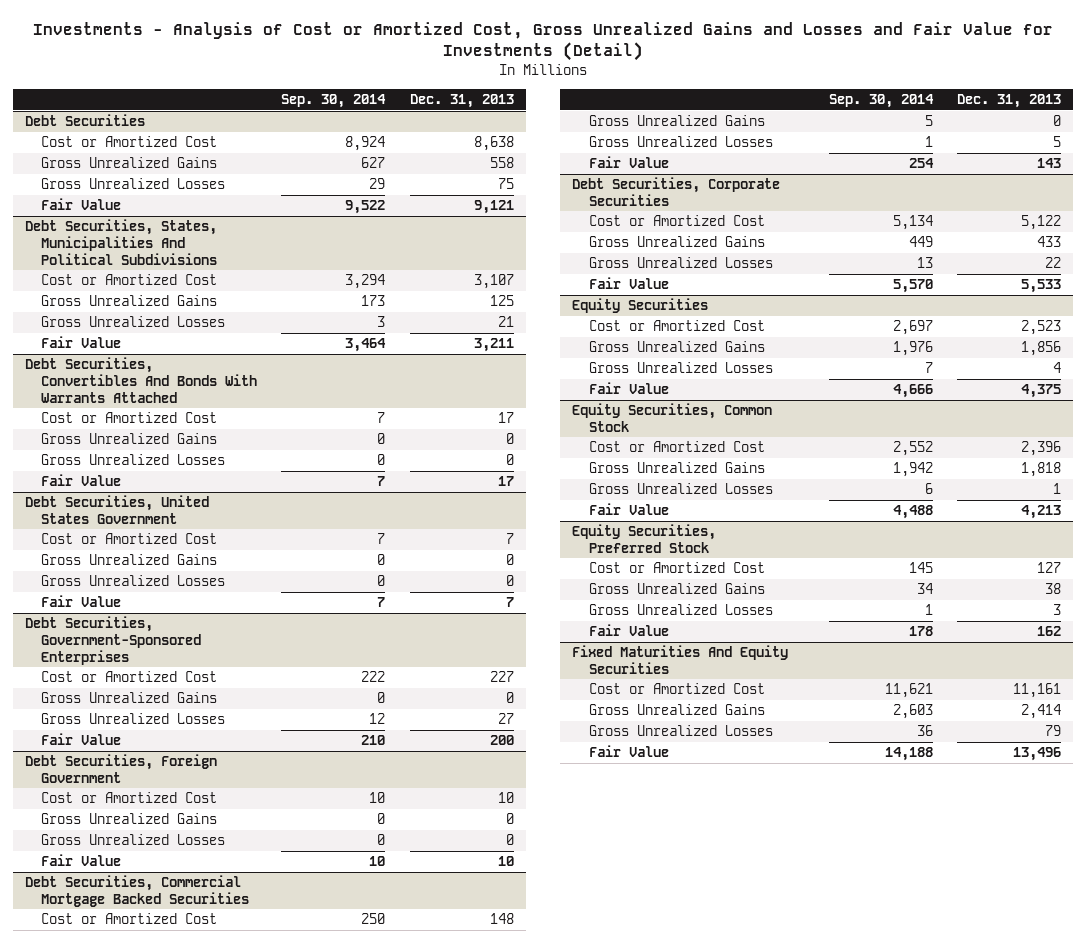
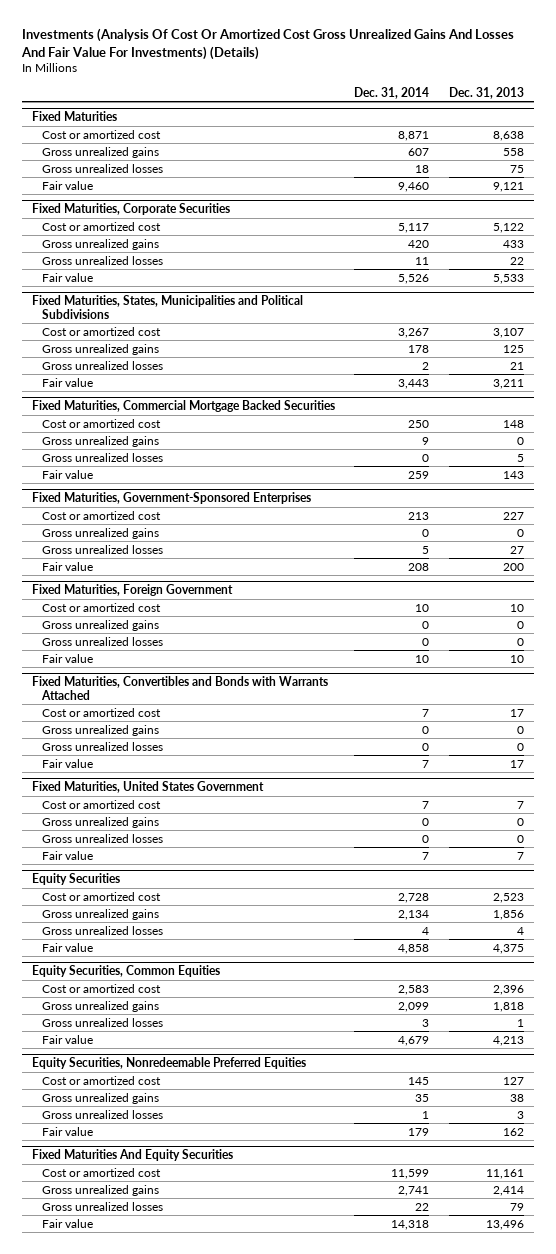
- Investments - Analysis of Cost or Amortized Cost, Gross Unrealized Gains and Losses and Fair Value for Investments (Detail)
+ Investments (Analysis Of Cost Or Amortized Cost Gross Unrealized Gains And Losses And Fair Value For Investments) (Details)
- | Sep. 30, 2014 | Dec. 31, 2013
+ | Dec. 31, 2014 | Dec. 31, 2013
- Debt Securities
- Cost or Amortized Cost | 8,924 | 8,638
- Gross Unrealized Gains | 627 | 558
- Gross Unrealized Losses | 29 | 75
- Fair Value | 9,522 | 9,121
- Debt Securities, States, Municipalities And Political Subdivisions
- Cost or Amortized Cost | 3,294 | 3,107
- Gross Unrealized Gains | 173 | 125
- Gross Unrealized Losses | 3 | 21
- Fair Value | 3,464 | 3,211
- Debt Securities, Convertibles And Bonds With Warrants Attached
- Cost or Amortized Cost | 7 | 17
- Gross Unrealized Gains | 0 | 0
- Gross Unrealized Losses | 0 | 0
- Fair Value | 7 | 17
- Debt Securities, United States Government
- Cost or Amortized Cost | 7 | 7
- Gross Unrealized Gains | 0 | 0
- Gross Unrealized Losses | 0 | 0
- Fair Value | 7 | 7
- Debt Securities, Government-Sponsored Enterprises
- Cost or Amortized Cost | 222 | 227
- Gross Unrealized Gains | 0 | 0
- Gross Unrealized Losses | 12 | 27
- Fair Value | 210 | 200
- Debt Securities, Foreign Government
- Cost or Amortized Cost | 10 | 10
- Gross Unrealized Gains | 0 | 0
- Gross Unrealized Losses | 0 | 0
- Fair Value | 10 | 10
- Debt Securities, Commercial Mortgage Backed Securities
- Cost or Amortized Cost | 250 | 148
- Gross Unrealized Gains | 5 | 0
- Gross Unrealized Losses | 1 | 5
- Fair Value | 254 | 143
- Debt Securities, Corporate Securities
- Cost or Amortized Cost | 5,134 | 5,122
- Gross Unrealized Gains | 449 | 433
- Gross Unrealized Losses | 13 | 22
- Fair Value | 5,570 | 5,533
+ Fixed Maturities
+ Cost or amortized cost | 8,871 | 8,638
+ Gross unrealized gains | 607 | 558
+ Gross unrealized losses | 18 | 75
+ Fair value | 9,460 | 9,121
+ Fixed Maturities, Corporate Securities
+ Cost or amortized cost | 5,117 | 5,122
+ Gross unrealized gains | 420 | 433
+ Gross unrealized losses | 11 | 22
+ Fair value | 5,526 | 5,533
+ Fixed Maturities, States, Municipalities and Political Subdivisions
+ Cost or amortized cost | 3,267 | 3,107
+ Gross unrealized gains | 178 | 125
+ Gross unrealized losses | 2 | 21
+ Fair value | 3,443 | 3,211
+ Fixed Maturities, Commercial Mortgage Backed Securities
+ Cost or amortized cost | 250 | 148
+ Gross unrealized gains | 9 | 0
+ Gross unrealized losses | 0 | 5
+ Fair value | 259 | 143
+ Fixed Maturities, Government-Sponsored Enterprises
+ Cost or amortized cost | 213 | 227
+ Gross unrealized gains | 0 | 0
+ Gross unrealized losses | 5 | 27
+ Fair value | 208 | 200
+ Fixed Maturities, Foreign Government
+ Cost or amortized cost | 10 | 10
+ Gross unrealized gains | 0 | 0
+ Gross unrealized losses | 0 | 0
+ Fair value | 10 | 10
+ Fixed Maturities, Convertibles and Bonds with Warrants Attached
+ Cost or amortized cost | 7 | 17
+ Gross unrealized gains | 0 | 0
+ Gross unrealized losses | 0 | 0
+ Fair value | 7 | 17
+ Fixed Maturities, United States Government
+ Cost or amortized cost | 7 | 7
+ Gross unrealized gains | 0 | 0
+ Gross unrealized losses | 0 | 0
+ Fair value | 7 | 7
@ Equity Securities
- Cost or Amortized Cost | 2,697 | 2,523
- Gross Unrealized Gains | 1,976 | 1,856
- Gross Unrealized Losses | 7 | 4
- Fair Value | 4,666 | 4,375
- Equity Securities, Common Stock
- Cost or Amortized Cost | 2,552 | 2,396
- Gross Unrealized Gains | 1,942 | 1,818
- Gross Unrealized Losses | 6 | 1
- Fair Value | 4,488 | 4,213
- Equity Securities, Preferred Stock
- Cost or Amortized Cost | 145 | 127
- Gross Unrealized Gains | 34 | 38
- Gross Unrealized Losses | 1 | 3
- Fair Value | 178 | 162
@ Equity Securities
+ Cost or amortized cost | 2,728 | 2,523
+ Gross unrealized gains | 2,134 | 1,856
+ Gross unrealized losses | 4 | 4
+ Fair value | 4,858 | 4,375
+ Equity Securities, Common Equities
+ Cost or amortized cost | 2,583 | 2,396
+ Gross unrealized gains | 2,099 | 1,818
+ Gross unrealized losses | 3 | 1
+ Fair value | 4,679 | 4,213
+ Equity Securities, Nonredeemable Preferred Equities
+ Cost or amortized cost | 145 | 127
+ Gross unrealized gains | 35 | 38
+ Gross unrealized losses | 1 | 3
+ Fair value | 179 | 162
@ Fixed Maturities And Equity Securities
- Cost or Amortized Cost | 11,621 | 11,161
- Gross Unrealized Gains | 2,603 | 2,414
- Gross Unrealized Losses | 36 | 79
- Fair Value | 14,188 | 13,496
+ Cost or amortized cost | 11,599 | 11,161
+ Gross unrealized gains | 2,741 | 2,414
+ Gross unrealized losses | 22 | 79
+ Fair value | 14,318 | 13,496

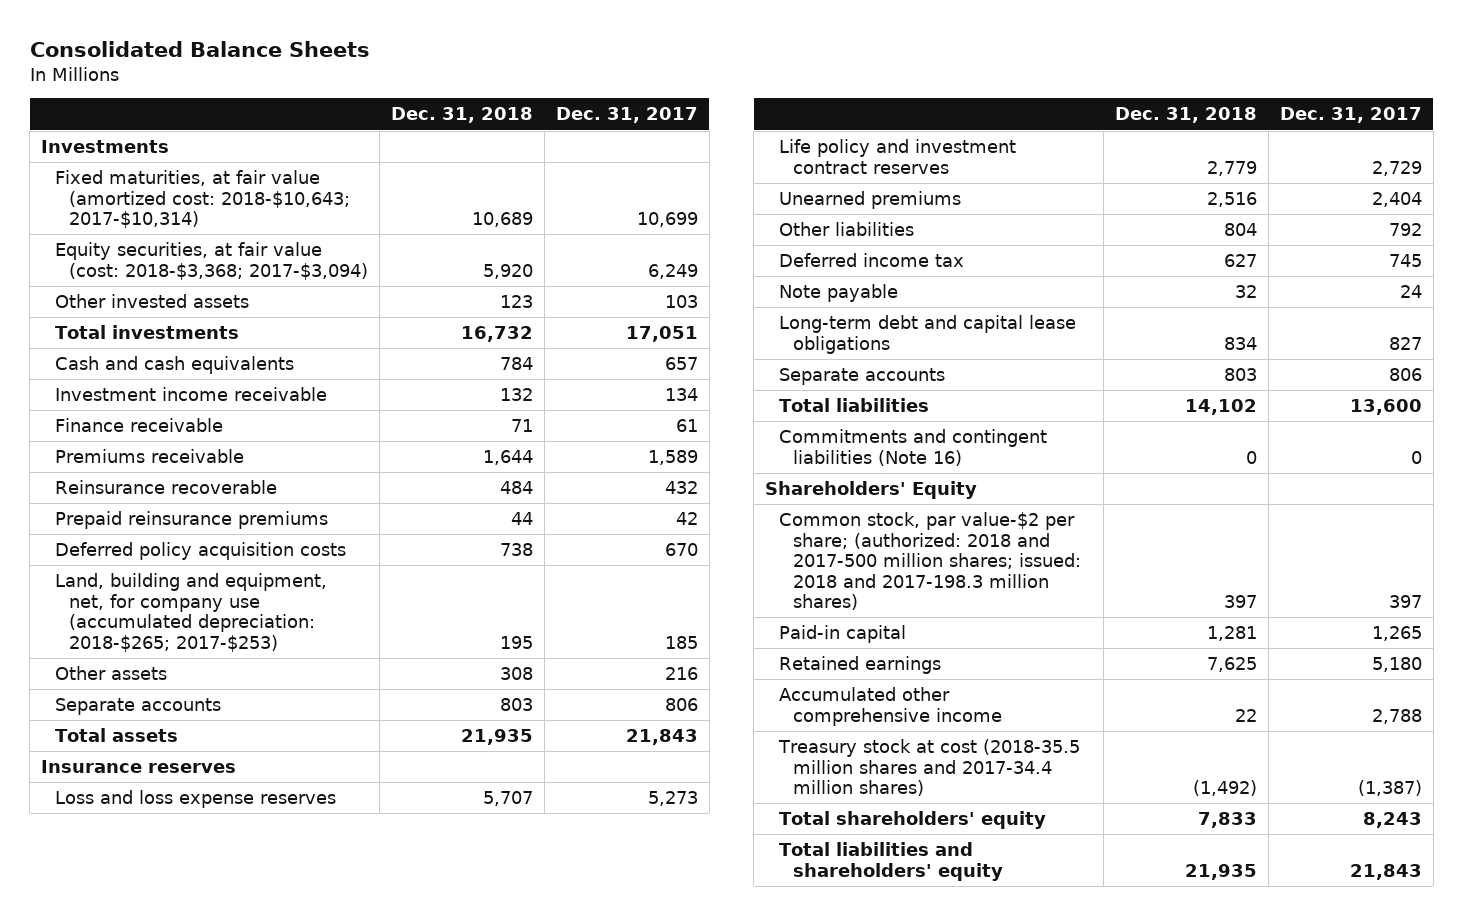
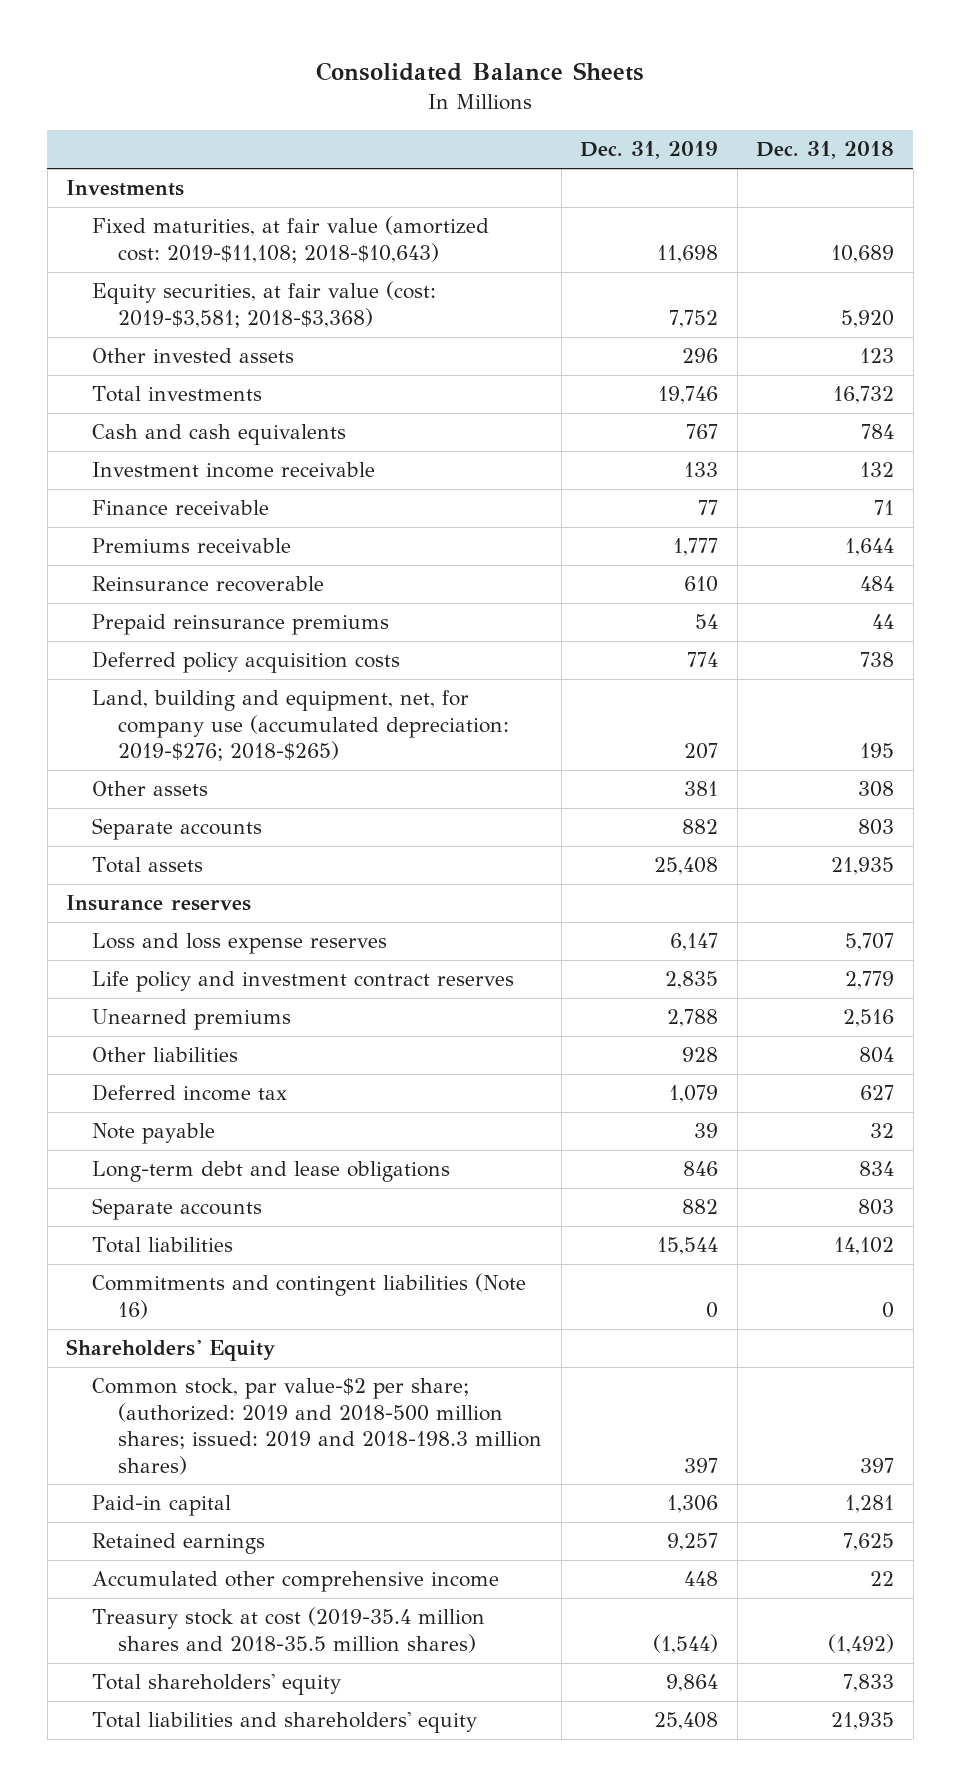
- | Dec. 31, 2018 | Dec. 31, 2017
+ | Dec. 31, 2019 | Dec. 31, 2018
- Fixed maturities, at fair value (amortized cost: 2018-$10,643; 2017-$10,314) | 10,689 | 10,699
- Equity securities, at fair value (cost: 2018-$3,368; 2017-$3,094) | 5,920 | 6,249
+ Fixed maturities, at fair value (amortized cost: 2019-$11,108; 2018-$10,643) | 11,698 | 10,689
+ Equity securities, at fair value (cost: 2019-$3,581; 2018-$3,368) | 7,752 | 5,920
- Land, building and equipment, net, for company use (accumulated depreciation: 2018-$265; 2017-$253) | 195 | 185
+ Land, building and equipment, net, for company use (accumulated depreciation: 2019-$276; 2018-$265) | 207 | 195
- Long-term debt and capital lease obligations | 834 | 827
+ Long-term debt and lease obligations | 846 | 834
- Common stock, par value-$2 per share; (authorized: 2018 and 2017-500 million shares; issued: 2018 and 2017-198.3 million shares) | 397 | 397
+ Common stock, par value-$2 per share; (authorized: 2019 and 2018-500 million shares; issued: 2019 and 2018-198.3 million shares) | 397 | 397
- Treasury stock at cost (2018-35.5 million shares and 2017-34.4 million shares) | (1,492) | (1,387)
+ Treasury stock at cost (2019-35.4 million shares and 2018-35.5 million shares) | (1,544) | (1,492)

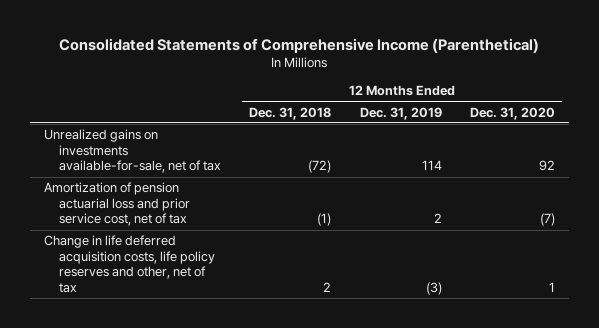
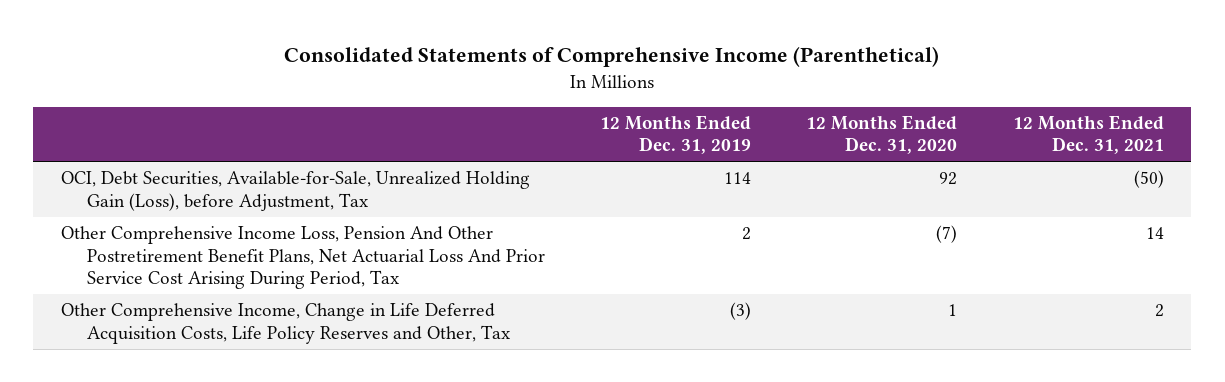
- | 12 Months Ended Dec. 31, 2018 | 12 Months Ended Dec. 31, 2019 | 12 Months Ended Dec. 31, 2020
+ | 12 Months Ended Dec. 31, 2019 | 12 Months Ended Dec. 31, 2020 | 12 Months Ended Dec. 31, 2021
- Unrealized gains on investments available-for-sale, net of tax | (72) | 114 | 92
- Amortization of pension actuarial loss and prior service cost, net of tax | (1) | 2 | (7)
- Change in life deferred acquisition costs, life policy reserves and other, net of tax | 2 | (3) | 1
+ OCI, Debt Securities, Available-for-Sale, Unrealized Holding Gain (Loss), before Adjustment, Tax | 114 | 92 | (50)
+ Other Comprehensive Income Loss, Pension And Other Postretirement Benefit Plans, Net Actuarial Loss And Prior Service Cost Arising During Period, Tax | 2 | (7) | 14
+ Other Comprehensive Income, Change in Life Deferred Acquisition Costs, Life Policy Reserves and Other, Tax | (3) | 1 | 2

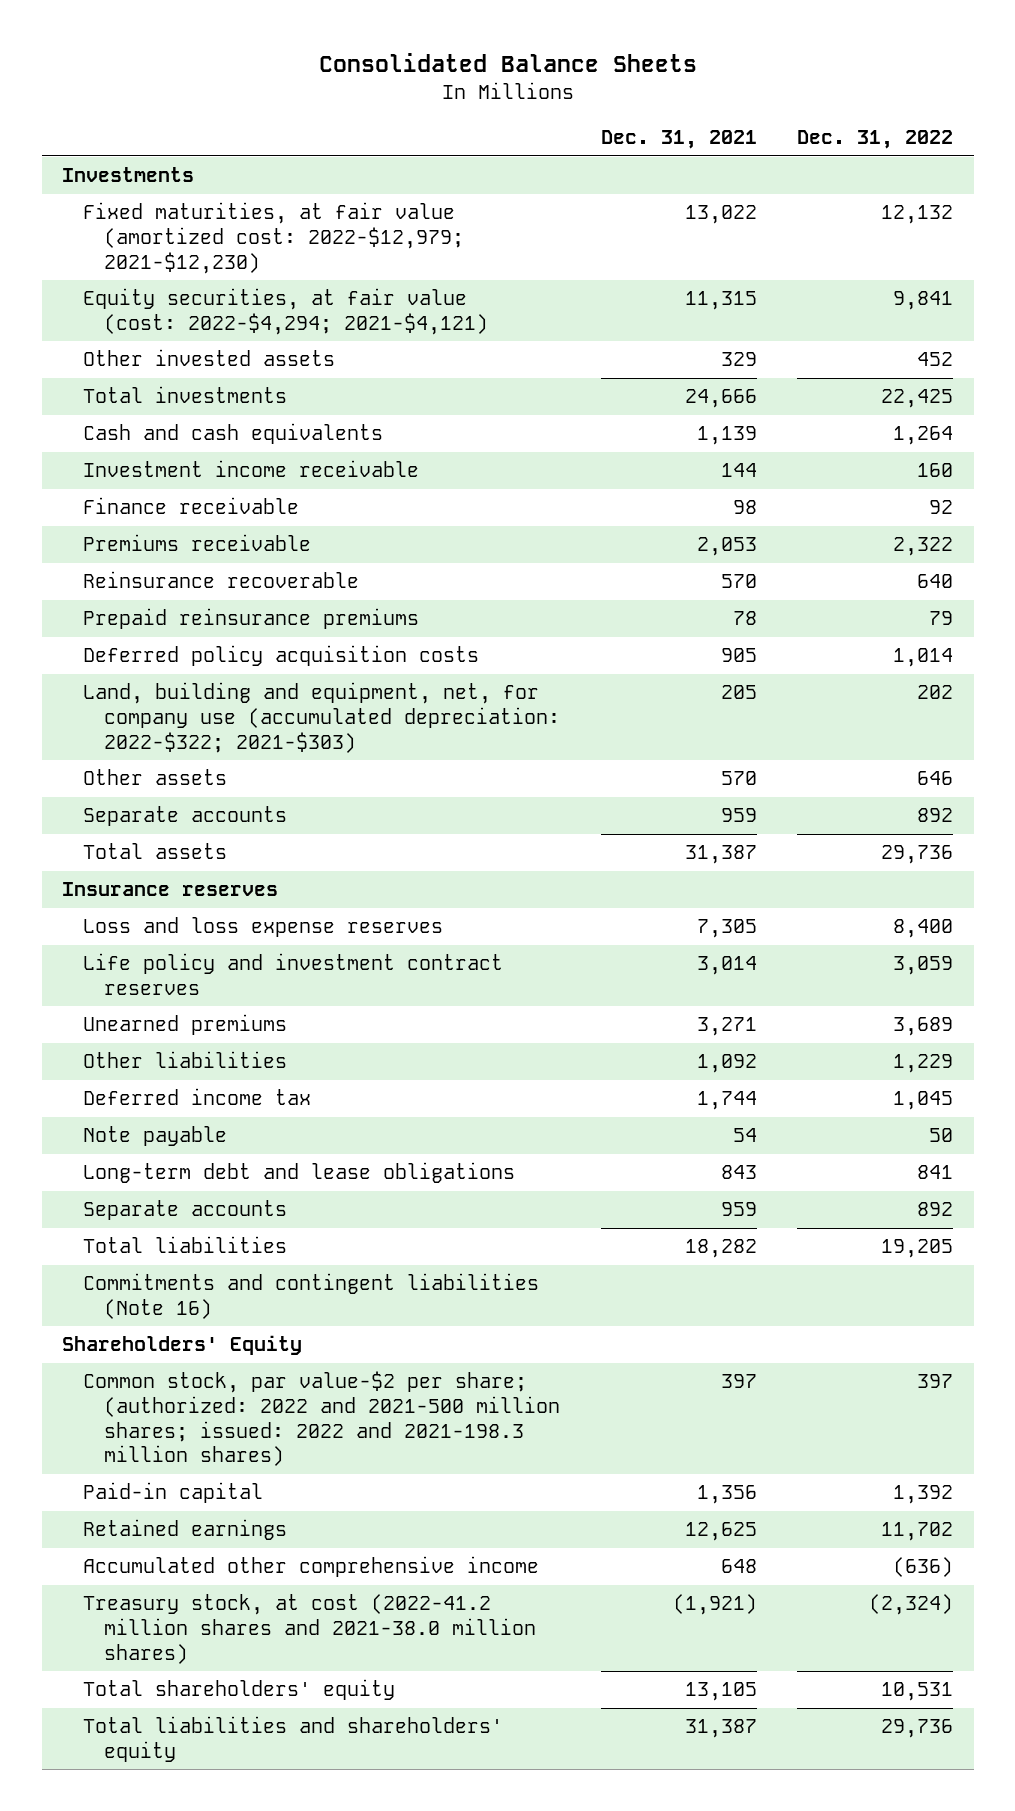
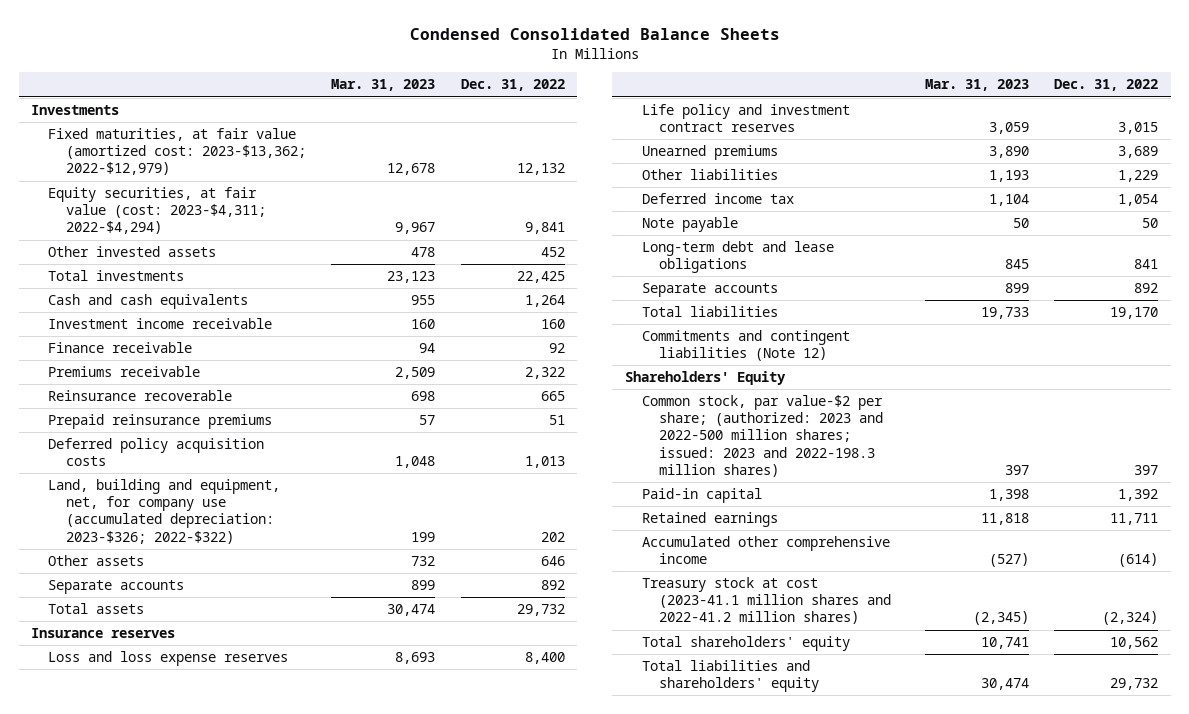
- Consolidated Balance Sheets
+ Condensed Consolidated Balance Sheets
- | Dec. 31, 2021 | Dec. 31, 2022
+ | Mar. 31, 2023 | Dec. 31, 2022
- Fixed maturities, at fair value (amortized cost: 2022-$12,979; 2021-$12,230) | 13,022 | 12,132
- Equity securities, at fair value (cost: 2022-$4,294; 2021-$4,121) | 11,315 | 9,841
+ Fixed maturities, at fair value (amortized cost: 2023-$13,362; 2022-$12,979) | 12,678 | 12,132
+ Equity securities, at fair value (cost: 2023-$4,311; 2022-$4,294) | 9,967 | 9,841
- Reinsurance recoverable | 570 | 640
- Prepaid reinsurance premiums | 78 | 79
- Deferred policy acquisition costs | 905 | 1,014
- Land, building and equipment, net, for company use (accumulated depreciation: 2022-$322; 2021-$303) | 205 | 202
+ Reinsurance recoverable | 698 | 665
+ Prepaid reinsurance premiums | 57 | 51
+ Deferred policy acquisition costs | 1,048 | 1,013
+ Land, building and equipment, net, for company use (accumulated depreciation: 2023-$326; 2022-$322) | 199 | 202
- Total assets | 31,387 | 29,736
+ Total assets | 30,474 | 29,732
- Life policy and investment contract reserves | 3,014 | 3,059
+ Life policy and investment contract reserves | 3,059 | 3,015
- Deferred income tax | 1,744 | 1,045
+ Deferred income tax | 1,104 | 1,054
- Total liabilities | 18,282 | 19,205
- Commitments and contingent liabilities (Note 16)
+ Total liabilities | 19,733 | 19,170
+ Commitments and contingent liabilities (Note 12)
- Common stock, par value-$2 per share; (authorized: 2022 and 2021-500 million shares; issued: 2022 and 2021-198.3 million shares) | 397 | 397
+ Common stock, par value-$2 per share; (authorized: 2023 and 2022-500 million shares; issued: 2023 and 2022-198.3 million shares) | 397 | 397
- Retained earnings | 12,625 | 11,702
- Accumulated other comprehensive income | 648 | (636)
- Treasury stock, at cost (2022-41.2 million shares and 2021-38.0 million shares) | (1,921) | (2,324)
- Total shareholders' equity | 13,105 | 10,531
- Total liabilities and shareholders' equity | 31,387 | 29,736
+ Retained earnings | 11,818 | 11,711
+ Accumulated other comprehensive income | (527) | (614)
+ Treasury stock at cost (2023-41.1 million shares and 2022-41.2 million shares) | (2,345) | (2,324)
+ Total shareholders' equity | 10,741 | 10,562
+ Total liabilities and shareholders' equity | 30,474 | 29,732

